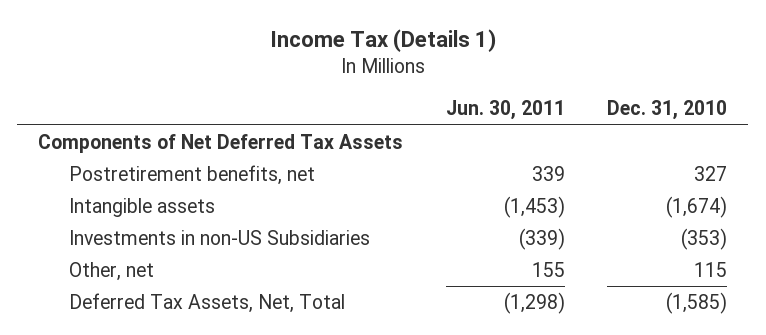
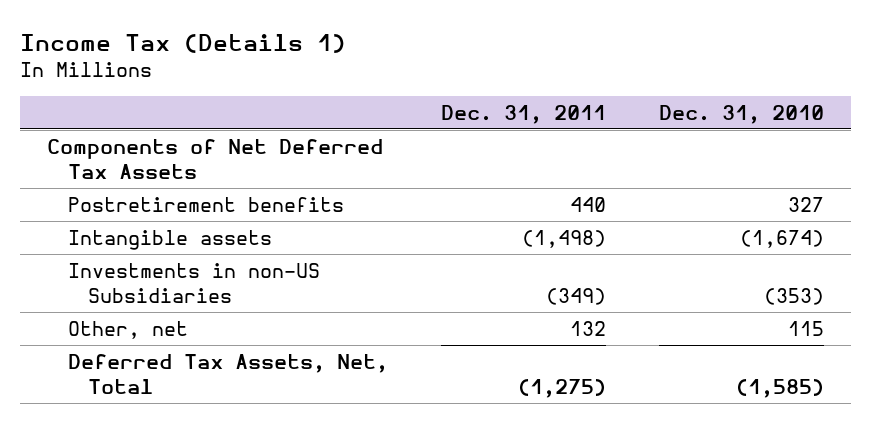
- | Jun. 30, 2011 | Dec. 31, 2010
+ | Dec. 31, 2011 | Dec. 31, 2010
- Postretirement benefits, net | 339 | 327
+ Postretirement benefits | 440 | 327

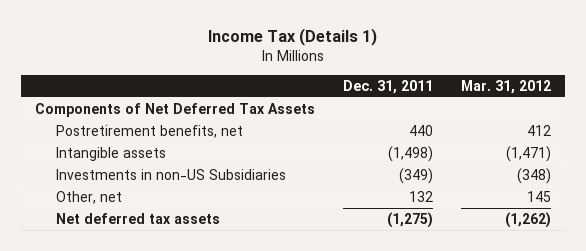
- | Dec. 31, 2011 | Dec. 31, 2010
+ | Dec. 31, 2011 | Mar. 31, 2012
- Postretirement benefits | 440 | 327
+ Postretirement benefits, net | 440 | 412
- Deferred Tax Assets, Net, Total | (1,275) | (1,585)
+ Net deferred tax assets | (1,275) | (1,262)

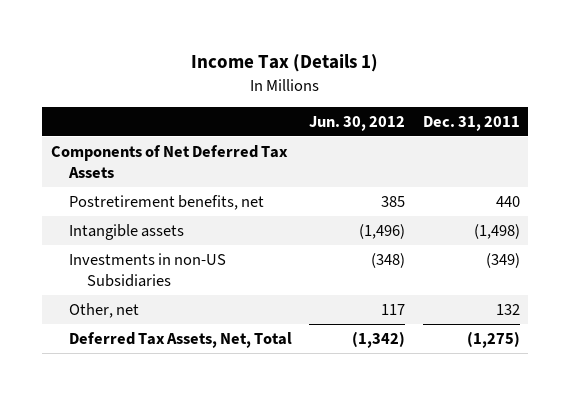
- | Dec. 31, 2011 | Mar. 31, 2012
+ | Jun. 30, 2012 | Dec. 31, 2011
- Net deferred tax assets | (1,275) | (1,262)
+ Deferred Tax Assets, Net, Total | (1,342) | (1,275)

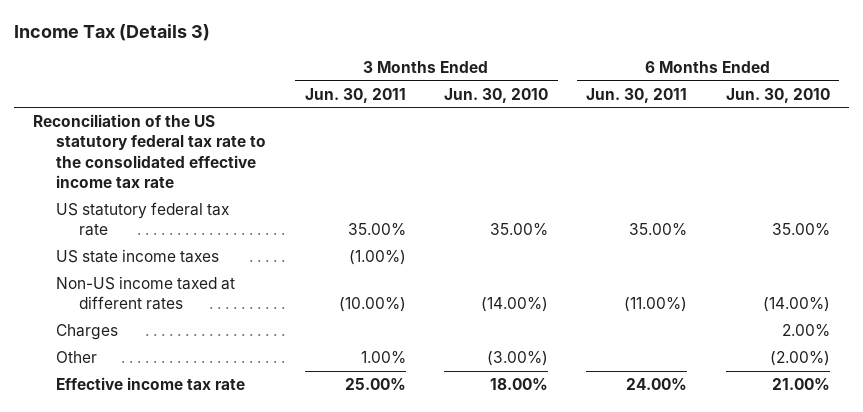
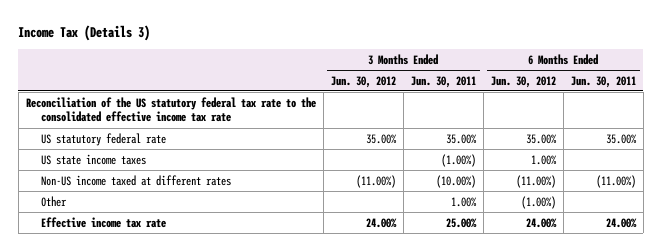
- | 3 Months Ended Jun. 30, 2011 | 3 Months Ended Jun. 30, 2010 | 6 Months Ended Jun. 30, 2011 | 6 Months Ended Jun. 30, 2010
+ | 3 Months Ended Jun. 30, 2012 | 3 Months Ended Jun. 30, 2011 | 6 Months Ended Jun. 30, 2012 | 6 Months Ended Jun. 30, 2011
- US statutory federal tax rate | 35.00% | 35.00% | 35.00% | 35.00%
+ US statutory federal rate | 35.00% | 35.00% | 35.00% | 35.00%
- Charges | | | | 2.00%

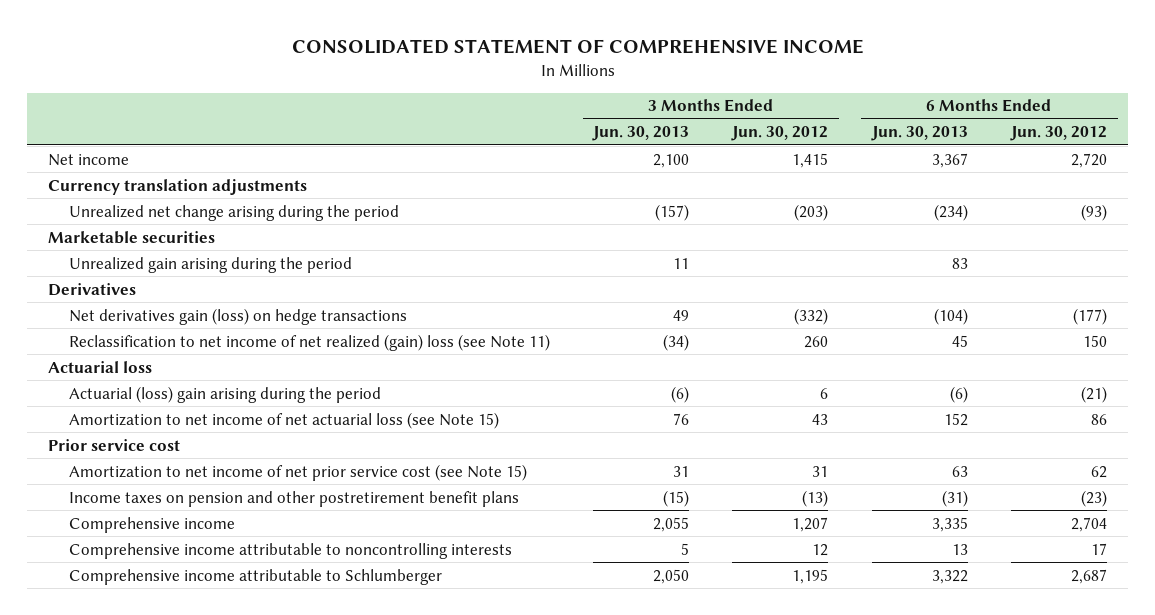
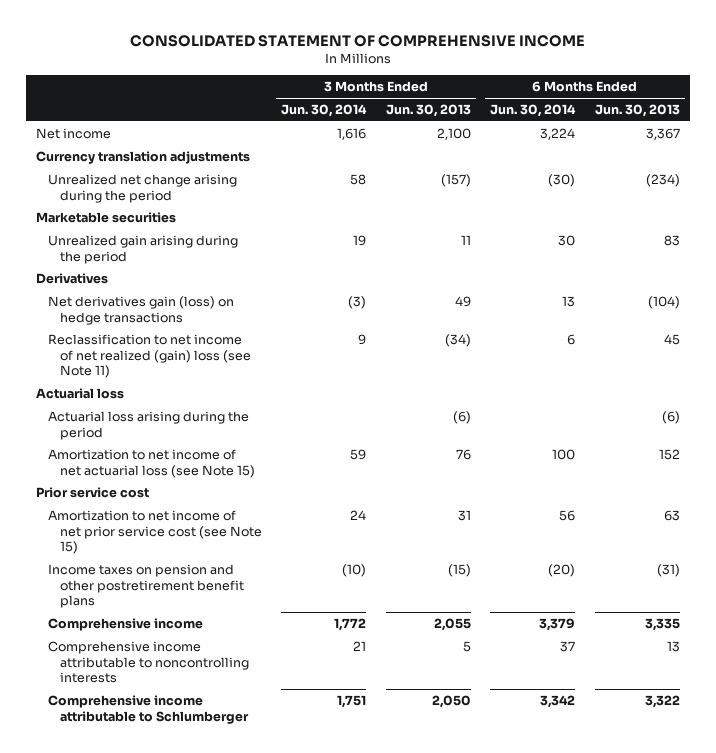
- | 3 Months Ended Jun. 30, 2013 | 3 Months Ended Jun. 30, 2012 | 6 Months Ended Jun. 30, 2013 | 6 Months Ended Jun. 30, 2012
+ | 3 Months Ended Jun. 30, 2014 | 3 Months Ended Jun. 30, 2013 | 6 Months Ended Jun. 30, 2014 | 6 Months Ended Jun. 30, 2013
- Actuarial (loss) gain arising during the period | (6) | 6 | (6) | (21)
+ Actuarial loss arising during the period | | (6) | | (6)

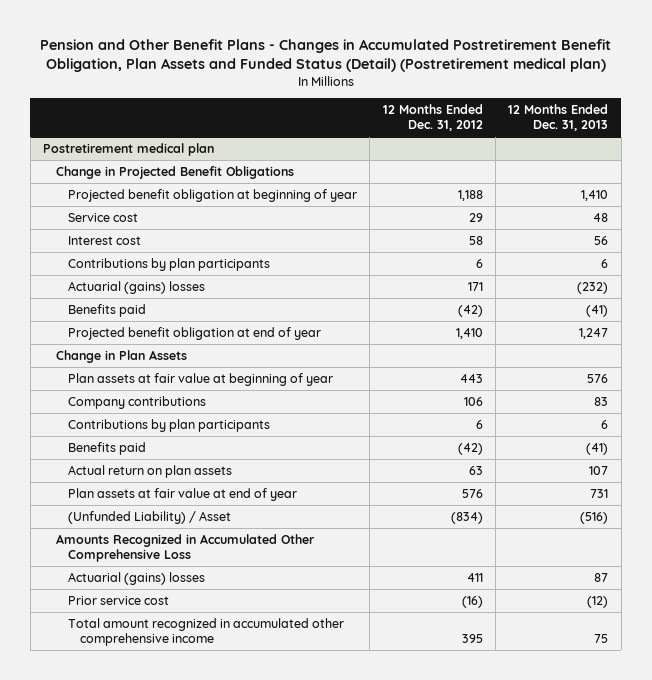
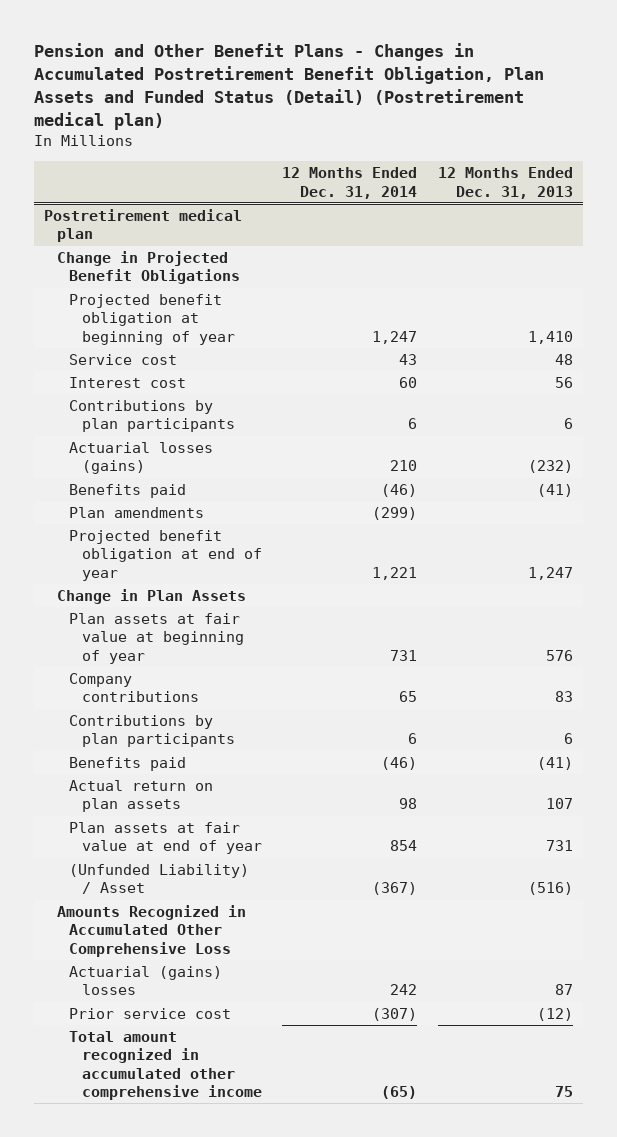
- | 12 Months Ended Dec. 31, 2012 | 12 Months Ended Dec. 31, 2013
+ | 12 Months Ended Dec. 31, 2014 | 12 Months Ended Dec. 31, 2013
@ Postretirement medical plan
- Actuarial (gains) losses | 171 | (232)
+ Actuarial losses (gains) | 210 | (232)
+ Plan amendments | (299) |

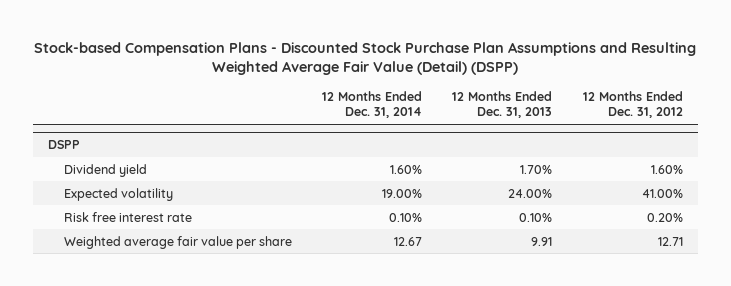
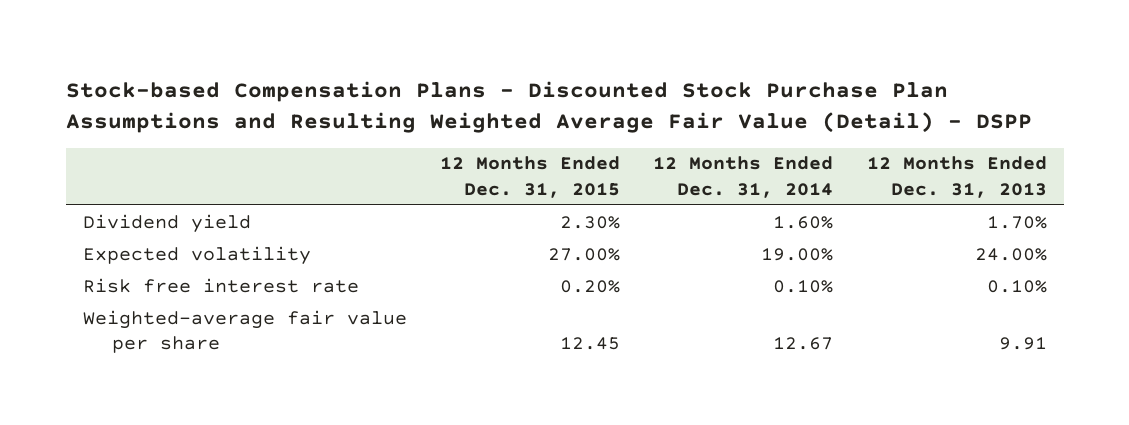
- Stock-based Compensation Plans - Discounted Stock Purchase Plan Assumptions and Resulting Weighted Average Fair Value (Detail) (DSPP)
+ Stock-based Compensation Plans - Discounted Stock Purchase Plan Assumptions and Resulting Weighted Average Fair Value (Detail) - DSPP
- | 12 Months Ended Dec. 31, 2014 | 12 Months Ended Dec. 31, 2013 | 12 Months Ended Dec. 31, 2012
+ | 12 Months Ended Dec. 31, 2015 | 12 Months Ended Dec. 31, 2014 | 12 Months Ended Dec. 31, 2013
- DSPP
- Weighted average fair value per share | 12.67 | 9.91 | 12.71
+ Weighted-average fair value per share | 12.45 | 12.67 | 9.91

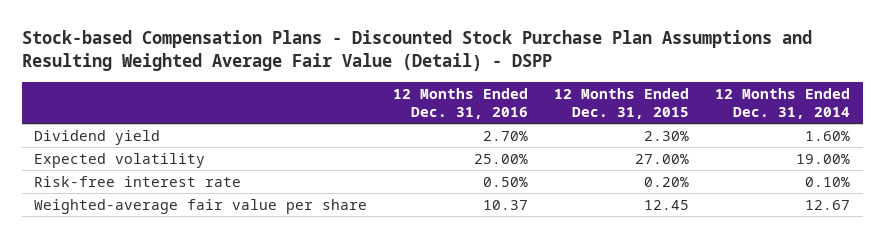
- | 12 Months Ended Dec. 31, 2015 | 12 Months Ended Dec. 31, 2014 | 12 Months Ended Dec. 31, 2013
+ | 12 Months Ended Dec. 31, 2016 | 12 Months Ended Dec. 31, 2015 | 12 Months Ended Dec. 31, 2014
- Risk free interest rate | 0.20% | 0.10% | 0.10%
+ Risk-free interest rate | 0.50% | 0.20% | 0.10%

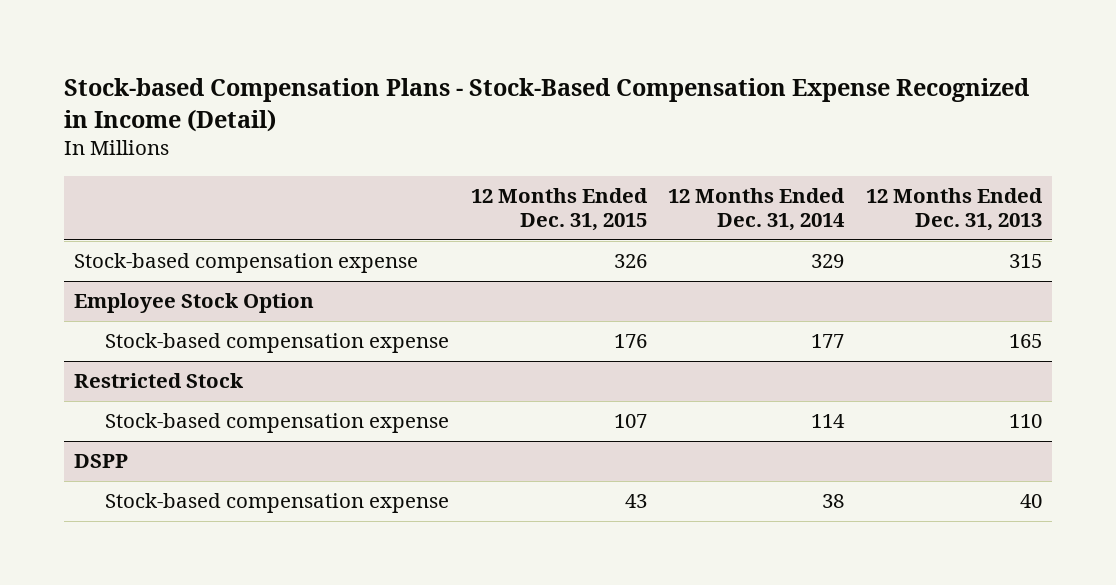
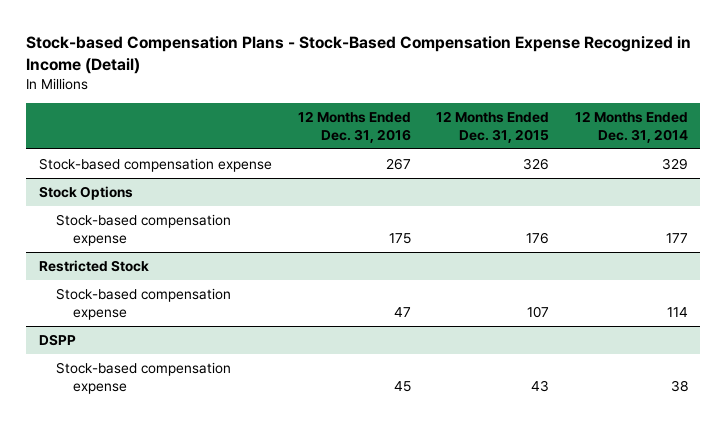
- | 12 Months Ended Dec. 31, 2015 | 12 Months Ended Dec. 31, 2014 | 12 Months Ended Dec. 31, 2013
+ | 12 Months Ended Dec. 31, 2016 | 12 Months Ended Dec. 31, 2015 | 12 Months Ended Dec. 31, 2014
- Employee Stock Option
+ Stock Options

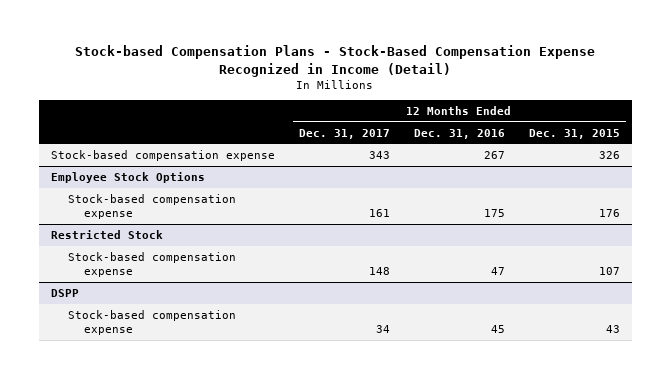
- | 12 Months Ended Dec. 31, 2016 | 12 Months Ended Dec. 31, 2015 | 12 Months Ended Dec. 31, 2014
+ | 12 Months Ended Dec. 31, 2017 | 12 Months Ended Dec. 31, 2016 | 12 Months Ended Dec. 31, 2015
- Stock Options
+ Employee Stock Options

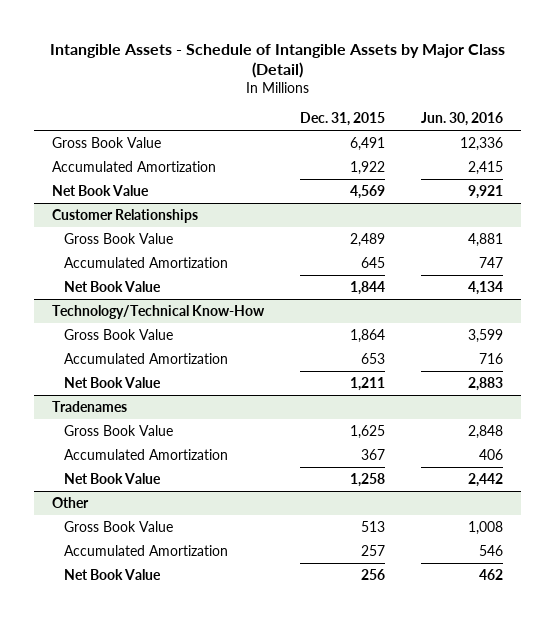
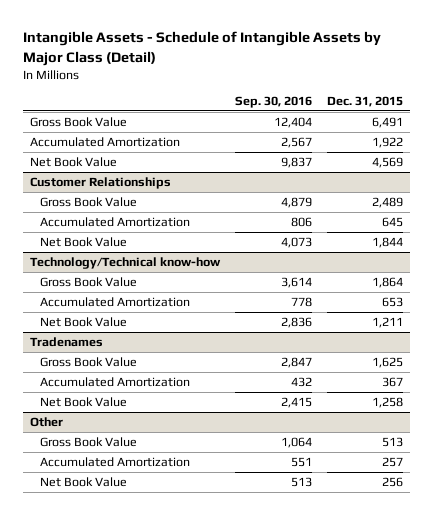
- | Dec. 31, 2015 | Jun. 30, 2016
+ | Sep. 30, 2016 | Dec. 31, 2015
- Technology/Technical Know-How
+ Technology/Technical know-how

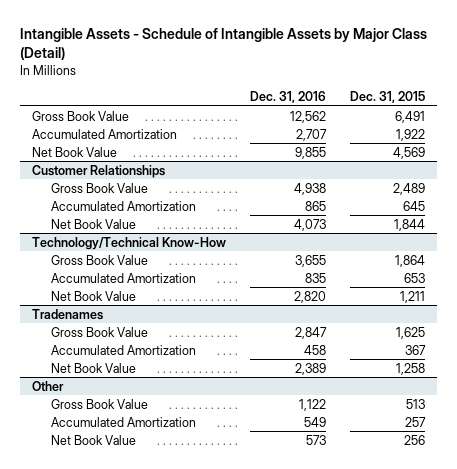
- | Sep. 30, 2016 | Dec. 31, 2015
+ | Dec. 31, 2016 | Dec. 31, 2015
- Technology/Technical know-how
+ Technology/Technical Know-How

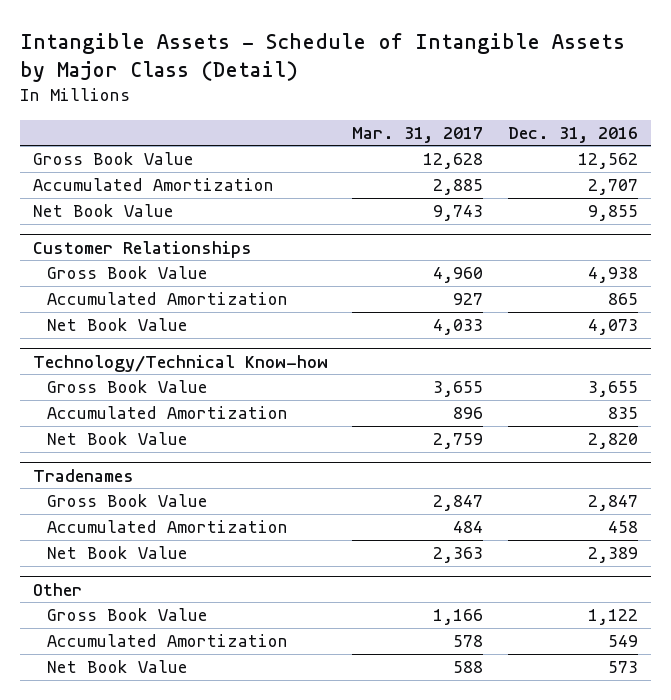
- | Dec. 31, 2016 | Dec. 31, 2015
+ | Mar. 31, 2017 | Dec. 31, 2016
- Technology/Technical Know-How
+ Technology/Technical Know-how

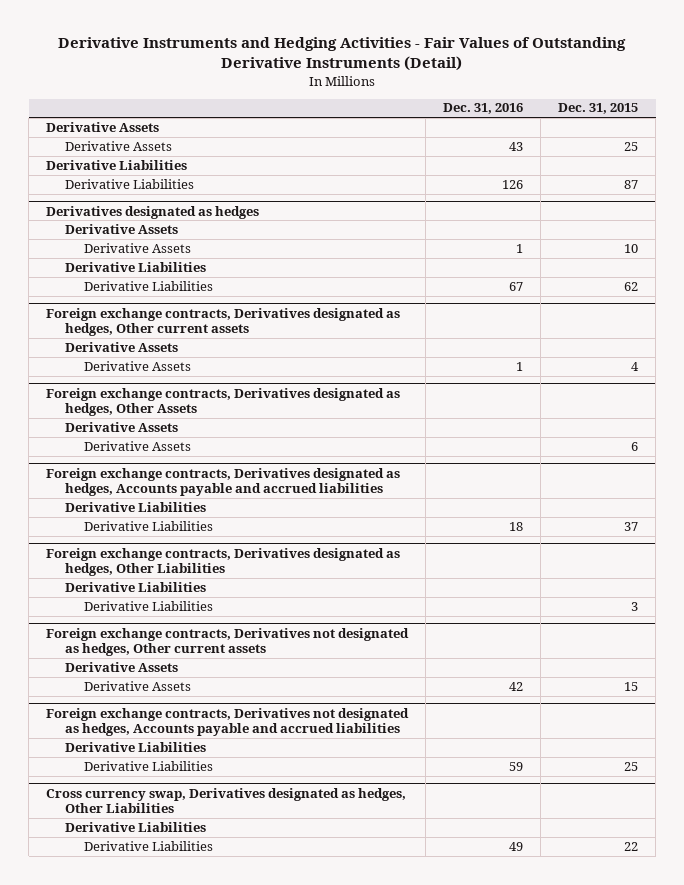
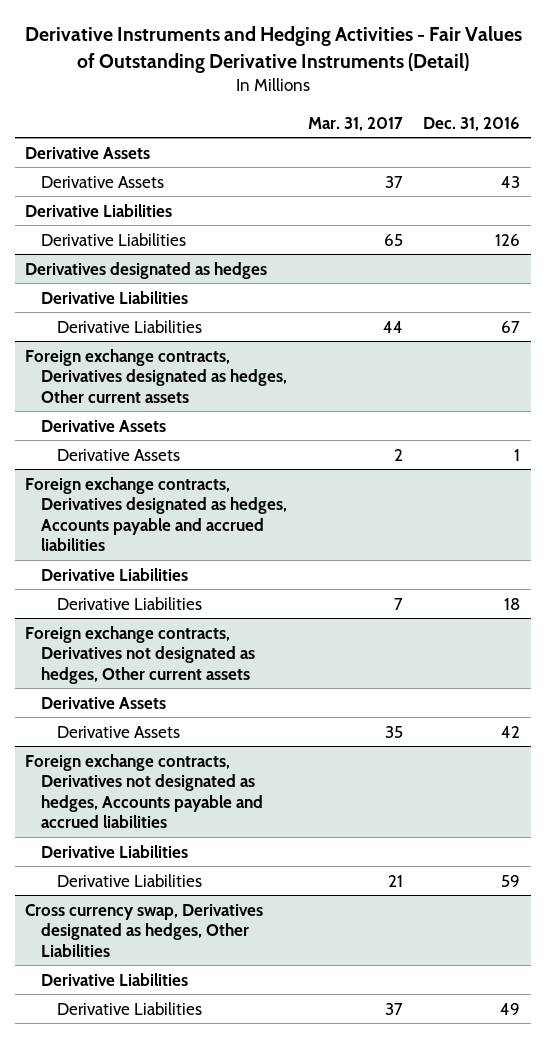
- | Dec. 31, 2016 | Dec. 31, 2015
+ | Mar. 31, 2017 | Dec. 31, 2016
@ Derivatives designated as hedges
- Derivative Assets
- Derivative Assets | 1 | 10
- Foreign exchange contracts, Derivatives designated as hedges, Other Assets
- Derivative Assets
- Derivative Assets | | 6
- Foreign exchange contracts, Derivatives designated as hedges, Other Liabilities
- Derivative Liabilities
- Derivative Liabilities | | 3

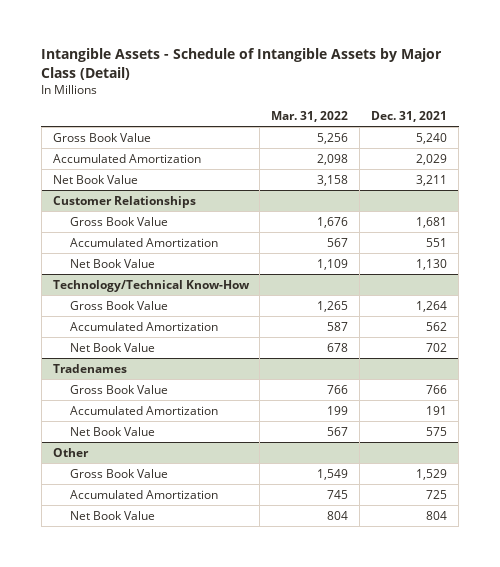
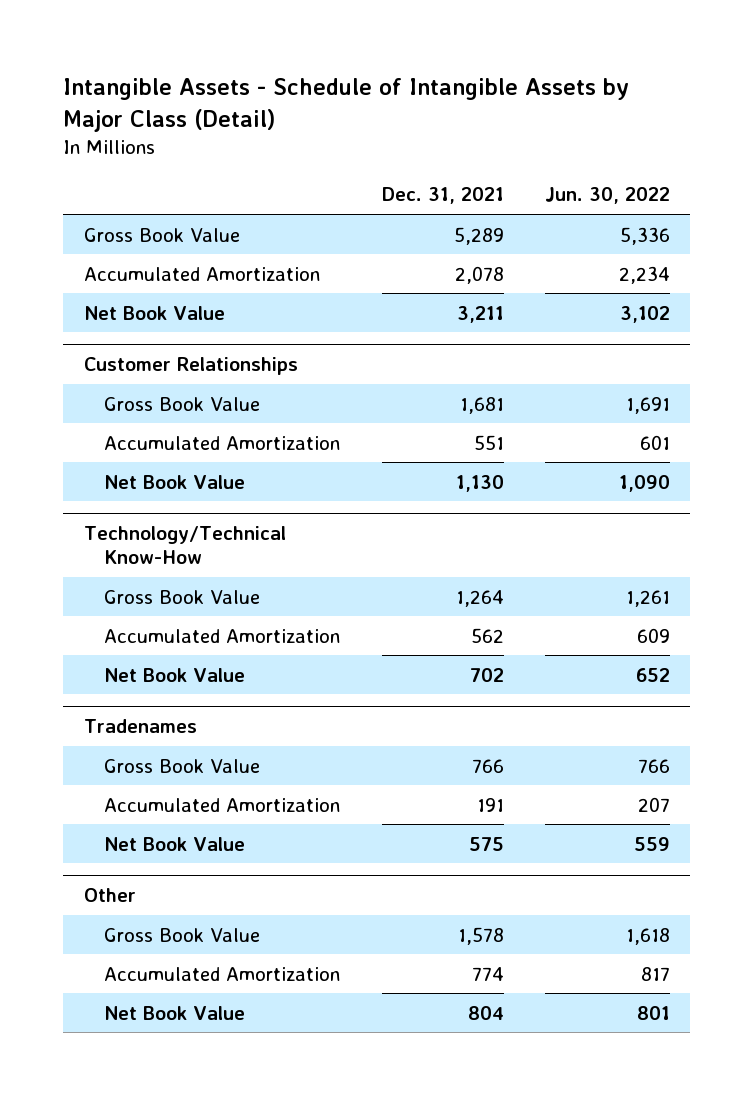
- | Mar. 31, 2022 | Dec. 31, 2021
+ | Dec. 31, 2021 | Jun. 30, 2022
- Gross Book Value | 5,256 | 5,240
- Accumulated Amortization | 2,098 | 2,029
+ Gross Book Value | 5,289 | 5,336
+ Accumulated Amortization | 2,078 | 2,234
@ Other
- Gross Book Value | 1,549 | 1,529
- Accumulated Amortization | 745 | 725
+ Gross Book Value | 1,578 | 1,618
+ Accumulated Amortization | 774 | 817

